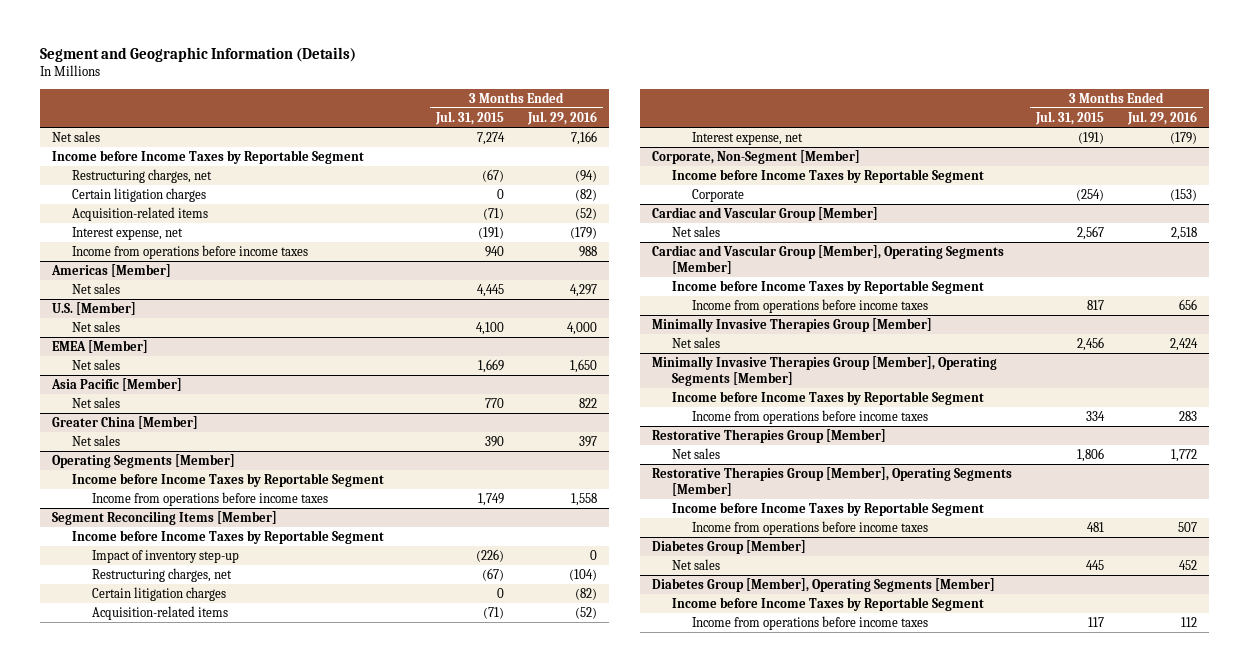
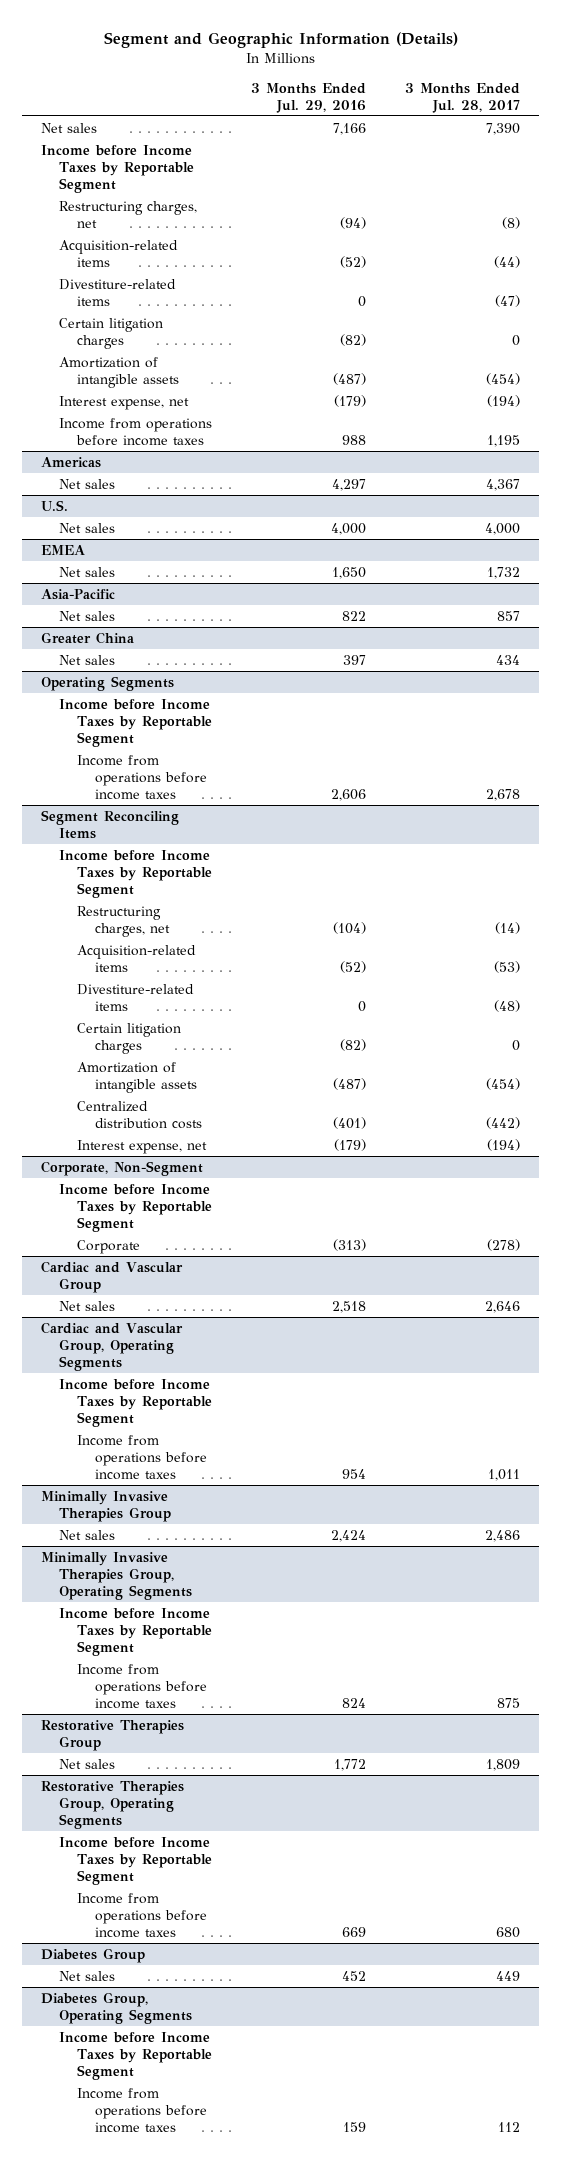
- | 3 Months Ended Jul. 31, 2015 | 3 Months Ended Jul. 29, 2016
+ | 3 Months Ended Jul. 29, 2016 | 3 Months Ended Jul. 28, 2017
+ Divestiture-related items | 0 | (47)
moved down: Certain litigation charges | (82) | 0
+ Amortization of intangible assets | (487) | (454)
- Americas [Member]
+ Americas
- U.S. [Member]
+ U.S.
- EMEA [Member]
+ EMEA
- Asia Pacific [Member]
+ Asia-Pacific
- Greater China [Member]
+ Greater China
- Operating Segments [Member]
+ Operating Segments
- Income from operations before income taxes | 1,749 | 1,558
- Segment Reconciling Items [Member]
+ Income from operations before income taxes | 2,606 | 2,678
+ Segment Reconciling Items
- Impact of inventory step-up | (226) | 0
- Certain litigation charges | 0 | (82)
+ Divestiture-related items | 0 | (48)
+ Certain litigation charges | (82) | 0
+ Amortization of intangible assets | (487) | (454)
+ Centralized distribution costs | (401) | (442)
- Corporate, Non-Segment [Member]
+ Corporate, Non-Segment
- Corporate | (254) | (153)
- Cardiac and Vascular Group [Member]
+ Corporate | (313) | (278)
+ Cardiac and Vascular Group
- Cardiac and Vascular Group [Member], Operating Segments [Member]
+ Cardiac and Vascular Group, Operating Segments
- Income from operations before income taxes | 817 | 656
- Minimally Invasive Therapies Group [Member]
+ Income from operations before income taxes | 954 | 1,011
+ Minimally Invasive Therapies Group
- Minimally Invasive Therapies Group [Member], Operating Segments [Member]
+ Minimally Invasive Therapies Group, Operating Segments
- Income from operations before income taxes | 334 | 283
- Restorative Therapies Group [Member]
+ Income from operations before income taxes | 824 | 875
+ Restorative Therapies Group
- Restorative Therapies Group [Member], Operating Segments [Member]
+ Restorative Therapies Group, Operating Segments
- Income from operations before income taxes | 481 | 507
- Diabetes Group [Member]
+ Income from operations before income taxes | 669 | 680
+ Diabetes Group
- Diabetes Group [Member], Operating Segments [Member]
+ Diabetes Group, Operating Segments
- Income from operations before income taxes | 117 | 112
+ Income from operations before income taxes | 159 | 112

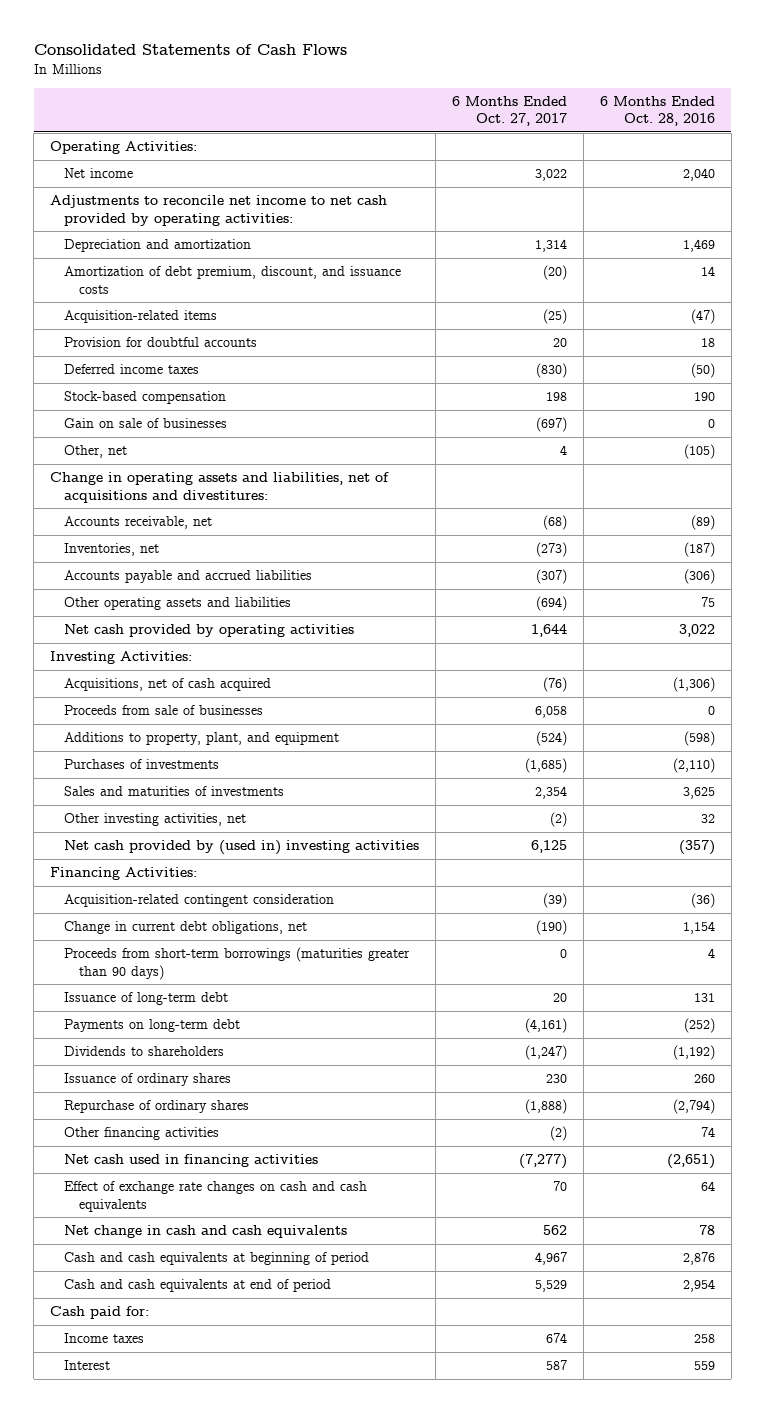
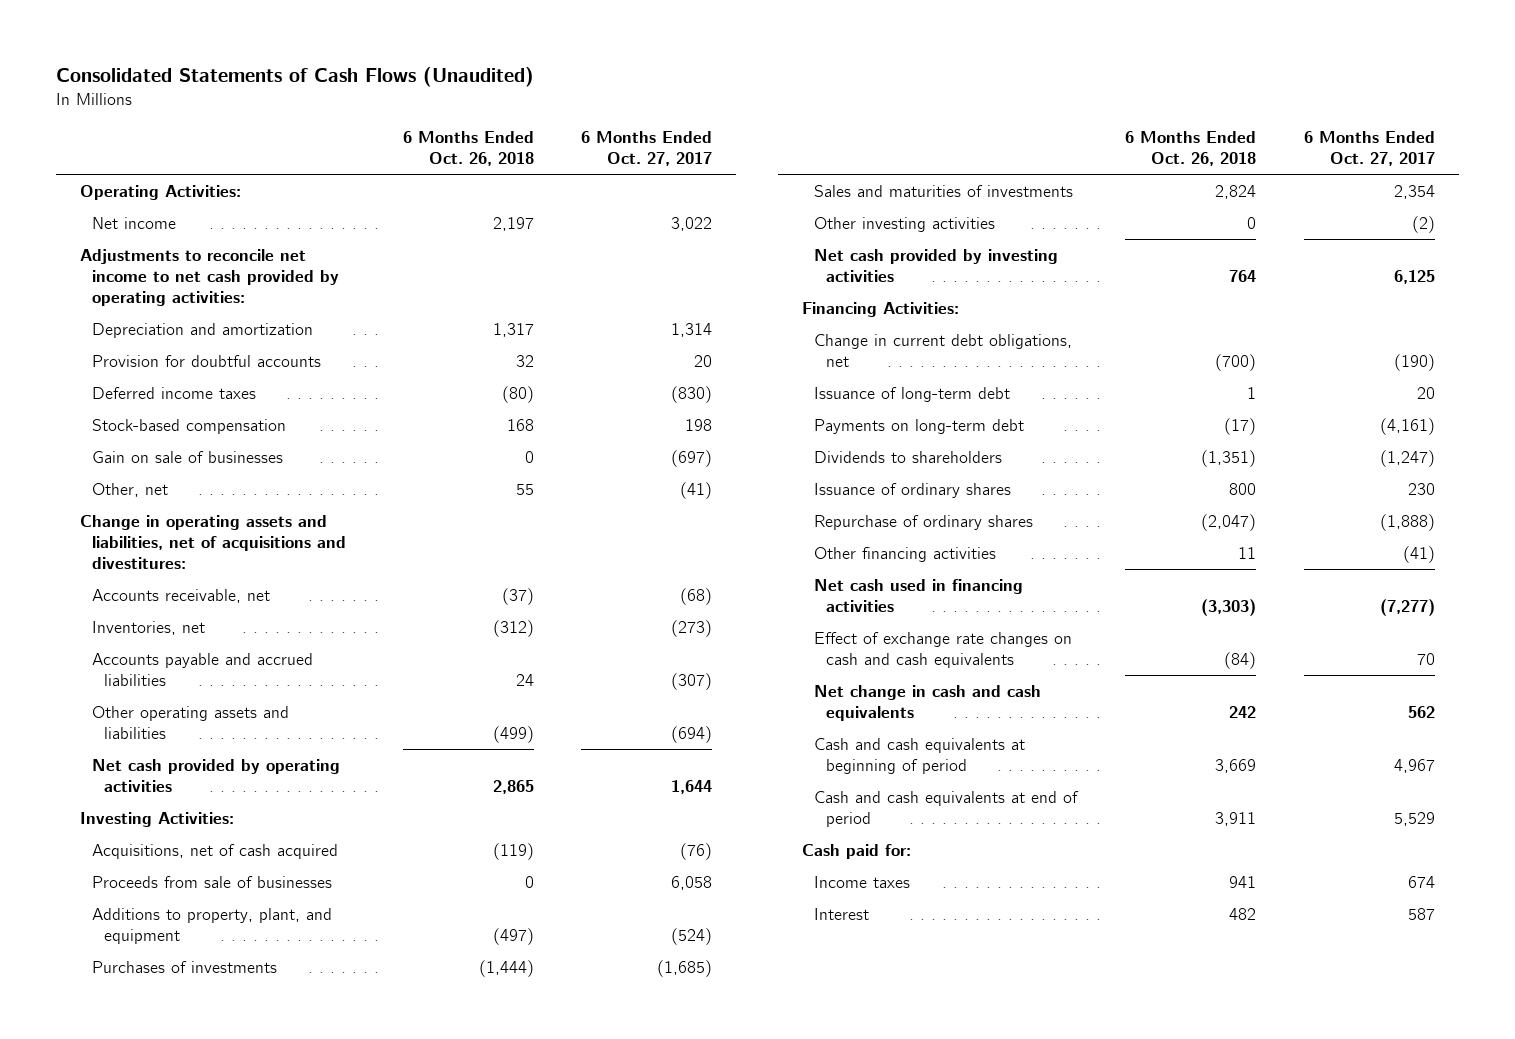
- Consolidated Statements of Cash Flows
+ Consolidated Statements of Cash Flows (Unaudited)
- | 6 Months Ended Oct. 27, 2017 | 6 Months Ended Oct. 28, 2016
+ | 6 Months Ended Oct. 26, 2018 | 6 Months Ended Oct. 27, 2017
- Amortization of debt premium, discount, and issuance costs | (20) | 14
- Acquisition-related items | (25) | (47)
- Other, net | 4 | (105)
+ Other, net | 55 | (41)
- Other investing activities, net | (2) | 32
- Net cash provided by (used in) investing activities | 6,125 | (357)
+ Other investing activities | 0 | (2)
+ Net cash provided by investing activities | 764 | 6,125
- Acquisition-related contingent consideration | (39) | (36)
- Proceeds from short-term borrowings (maturities greater than 90 days) | 0 | 4
- Other financing activities | (2) | 74
+ Other financing activities | 11 | (41)

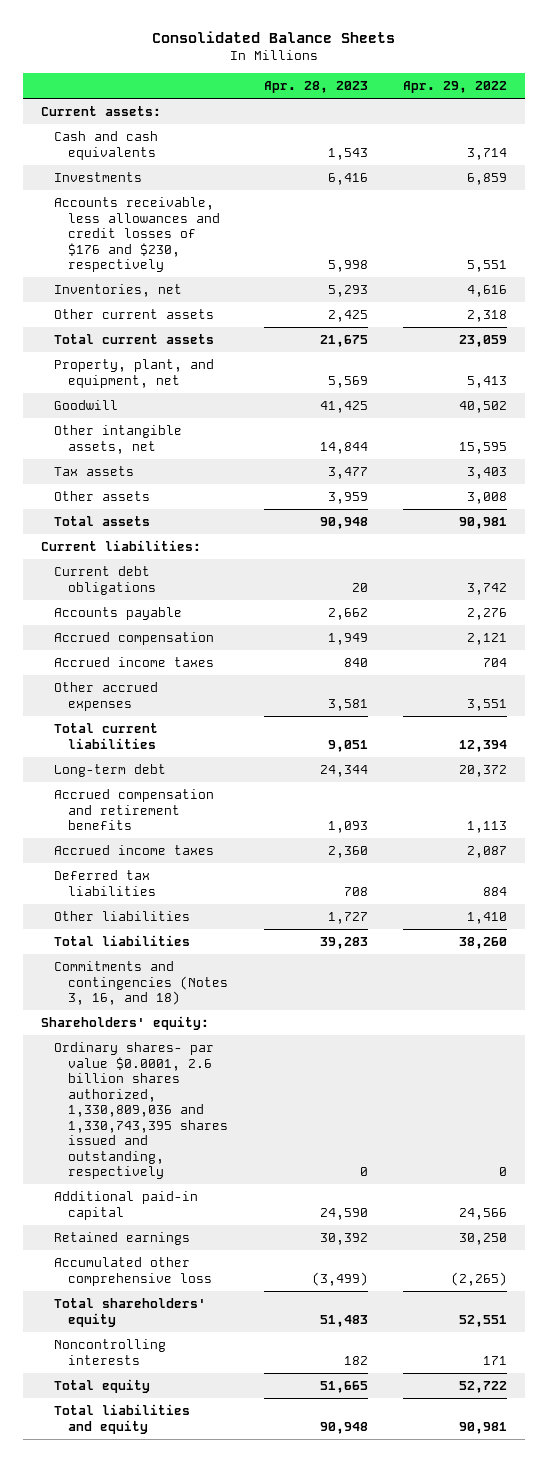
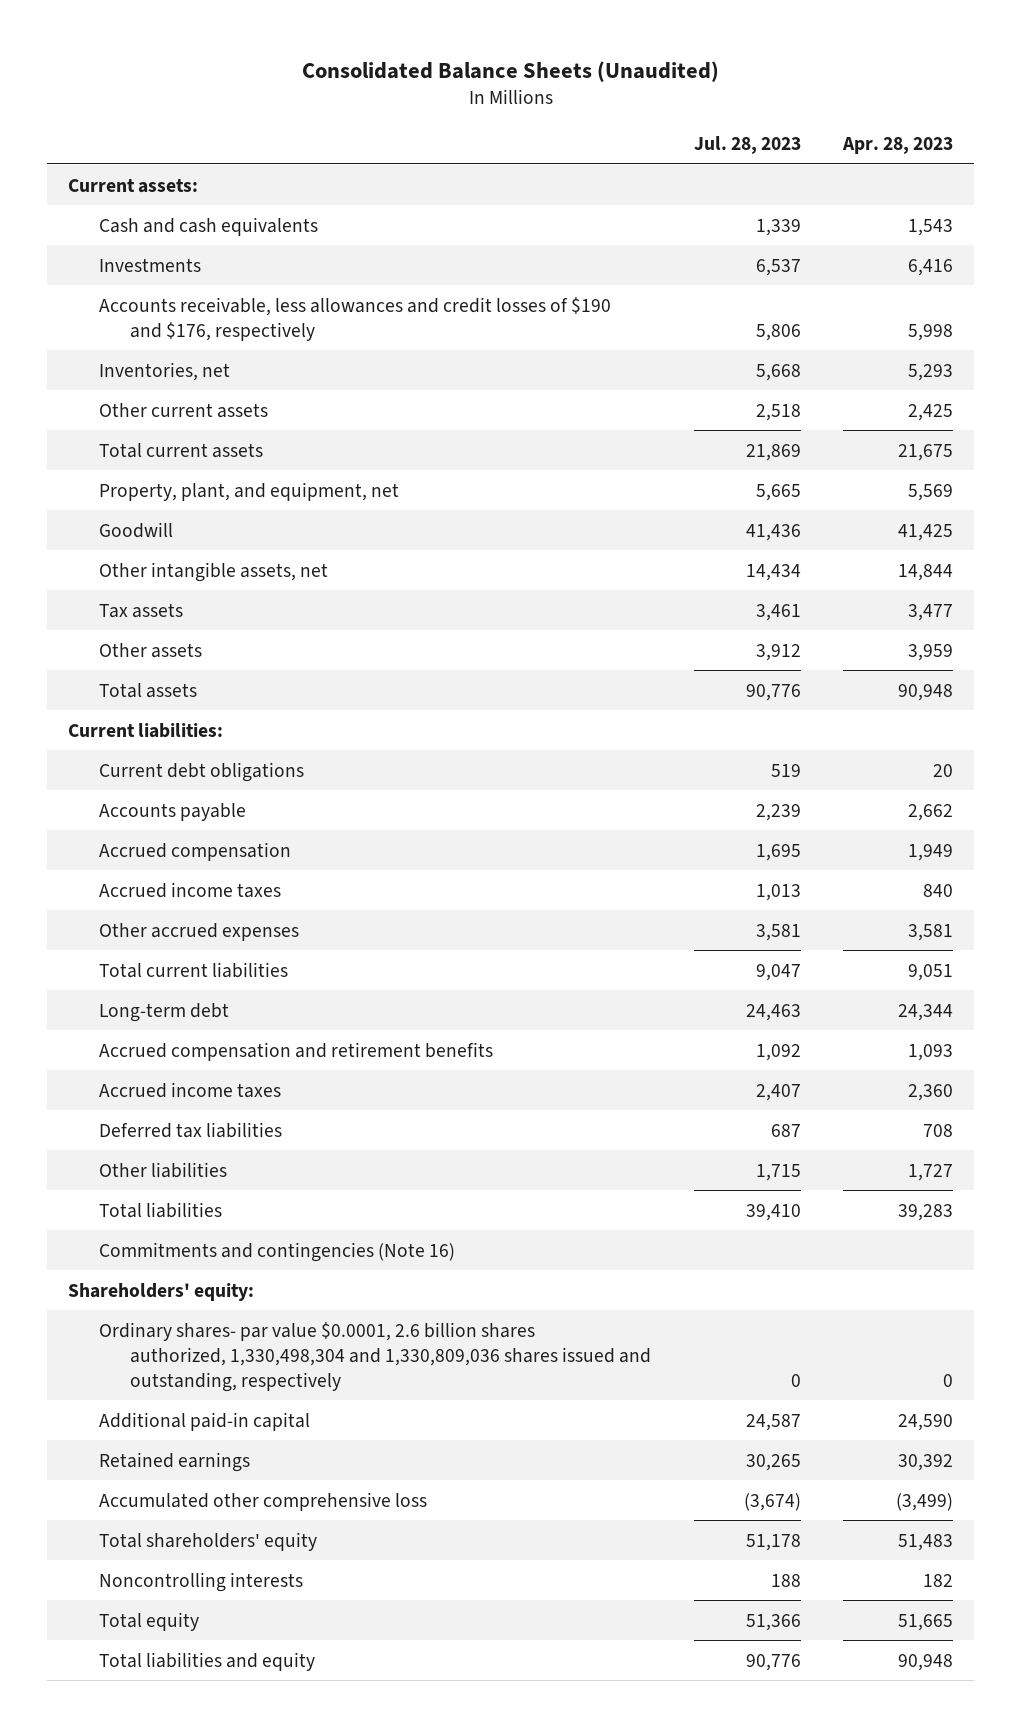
- Consolidated Balance Sheets
+ Consolidated Balance Sheets (Unaudited)
- | Apr. 28, 2023 | Apr. 29, 2022
+ | Jul. 28, 2023 | Apr. 28, 2023
- Accounts receivable, less allowances and credit losses of $176 and $230, respectively | 5,998 | 5,551
+ Accounts receivable, less allowances and credit losses of $190 and $176, respectively | 5,806 | 5,998
- Commitments and contingencies (Notes 3, 16, and 18)
+ Commitments and contingencies (Note 16)
- Ordinary shares- par value $0.0001, 2.6 billion shares authorized, 1,330,809,036 and 1,330,743,395 shares issued and outstanding, respectively | 0 | 0
+ Ordinary shares- par value $0.0001, 2.6 billion shares authorized, 1,330,498,304 and 1,330,809,036 shares issued and outstanding, respectively | 0 | 0

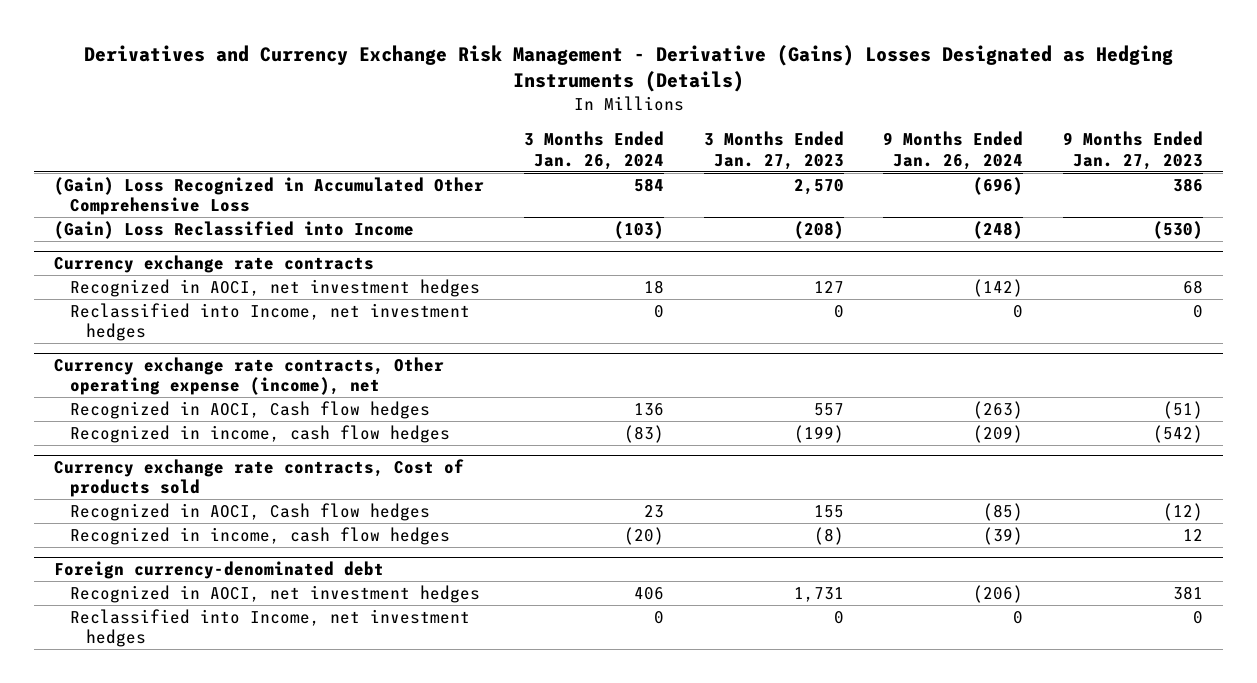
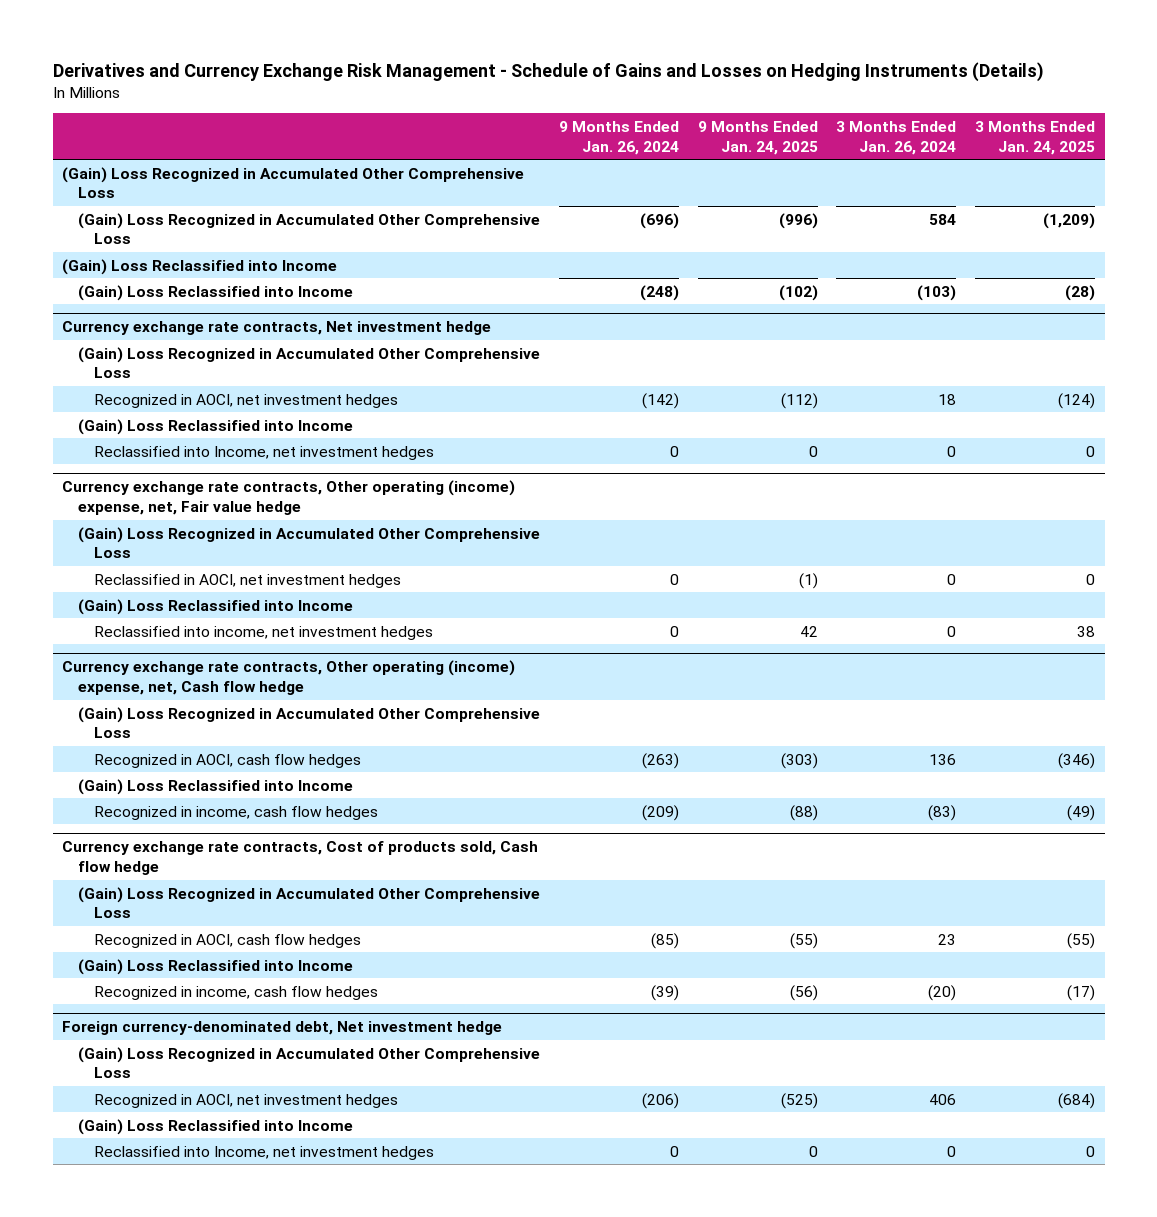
- Derivatives and Currency Exchange Risk Management - Derivative (Gains) Losses Designated as Hedging Instruments (Details)
+ Derivatives and Currency Exchange Risk Management - Schedule of Gains and Losses on Hedging Instruments (Details)
- | 3 Months Ended Jan. 26, 2024 | 3 Months Ended Jan. 27, 2023 | 9 Months Ended Jan. 26, 2024 | 9 Months Ended Jan. 27, 2023
+ | 9 Months Ended Jan. 26, 2024 | 9 Months Ended Jan. 24, 2025 | 3 Months Ended Jan. 26, 2024 | 3 Months Ended Jan. 24, 2025
+ (Gain) Loss Recognized in Accumulated Other Comprehensive Loss
+ (Gain) Loss Reclassified into Income
- Currency exchange rate contracts
+ Currency exchange rate contracts, Net investment hedge
+ (Gain) Loss Recognized in Accumulated Other Comprehensive Loss
+ (Gain) Loss Reclassified into Income
- Currency exchange rate contracts, Other operating expense (income), net
- Recognized in AOCI, Cash flow hedges | 136 | 557 | (263) | (51)
+ Currency exchange rate contracts, Other operating (income) expense, net, Fair value hedge
+ (Gain) Loss Recognized in Accumulated Other Comprehensive Loss
+ Reclassified in AOCI, net investment hedges | 0 | (1) | 0 | 0
+ (Gain) Loss Reclassified into Income
+ Reclassified into income, net investment hedges | 0 | 42 | 0 | 38
+ Currency exchange rate contracts, Other operating (income) expense, net, Cash flow hedge
+ (Gain) Loss Recognized in Accumulated Other Comprehensive Loss
+ Recognized in AOCI, cash flow hedges | (263) | (303) | 136 | (346)
+ (Gain) Loss Reclassified into Income
- Currency exchange rate contracts, Cost of products sold
- Recognized in AOCI, Cash flow hedges | 23 | 155 | (85) | (12)
+ Currency exchange rate contracts, Cost of products sold, Cash flow hedge
+ (Gain) Loss Recognized in Accumulated Other Comprehensive Loss
+ Recognized in AOCI, cash flow hedges | (85) | (55) | 23 | (55)
+ (Gain) Loss Reclassified into Income
- Foreign currency-denominated debt
+ Foreign currency-denominated debt, Net investment hedge
+ (Gain) Loss Recognized in Accumulated Other Comprehensive Loss
+ (Gain) Loss Reclassified into Income

